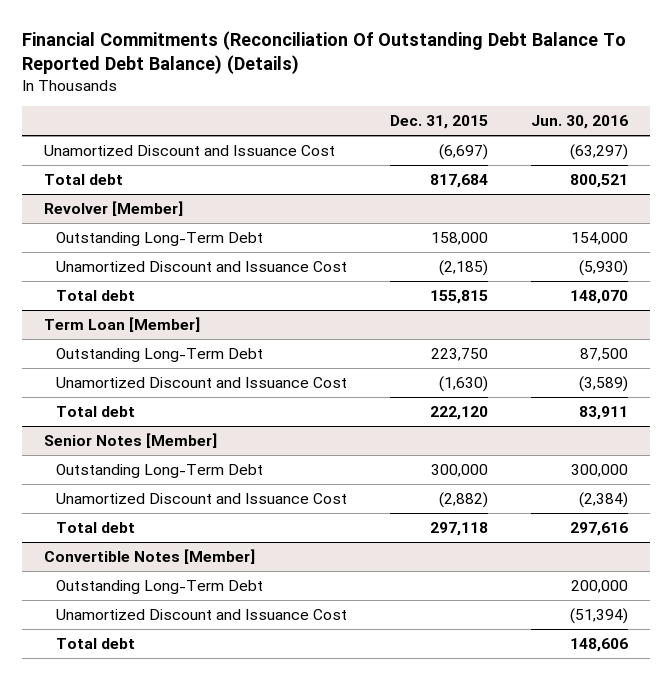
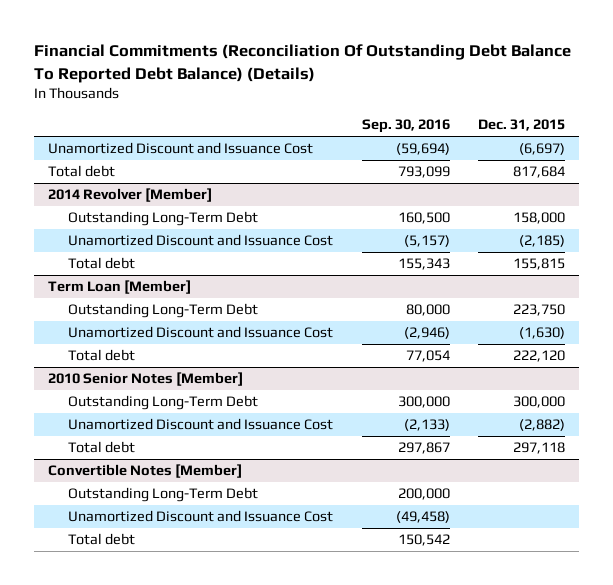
- | Dec. 31, 2015 | Jun. 30, 2016
+ | Sep. 30, 2016 | Dec. 31, 2015
- Revolver [Member]
+ 2014 Revolver [Member]
- Senior Notes [Member]
+ 2010 Senior Notes [Member]

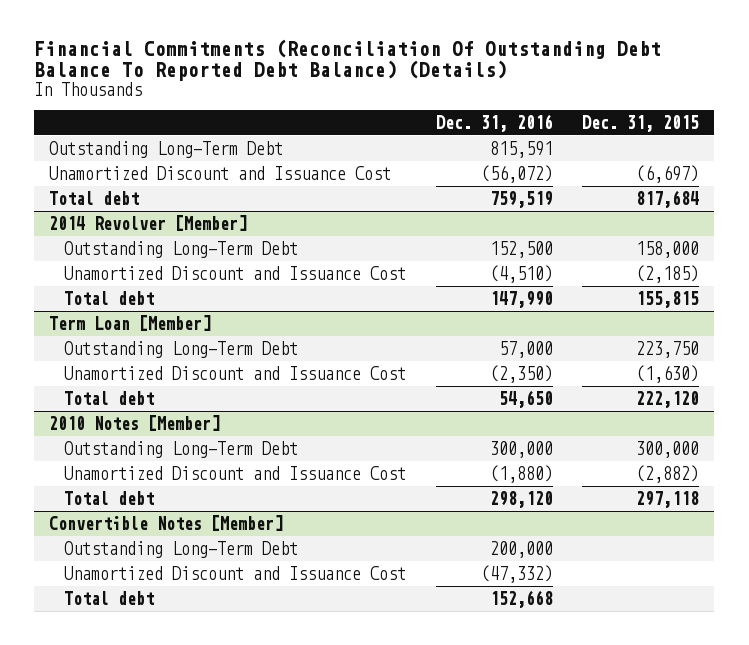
- | Sep. 30, 2016 | Dec. 31, 2015
+ | Dec. 31, 2016 | Dec. 31, 2015
+ Outstanding Long-Term Debt | 815,591 |
- 2010 Senior Notes [Member]
+ 2010 Notes [Member]

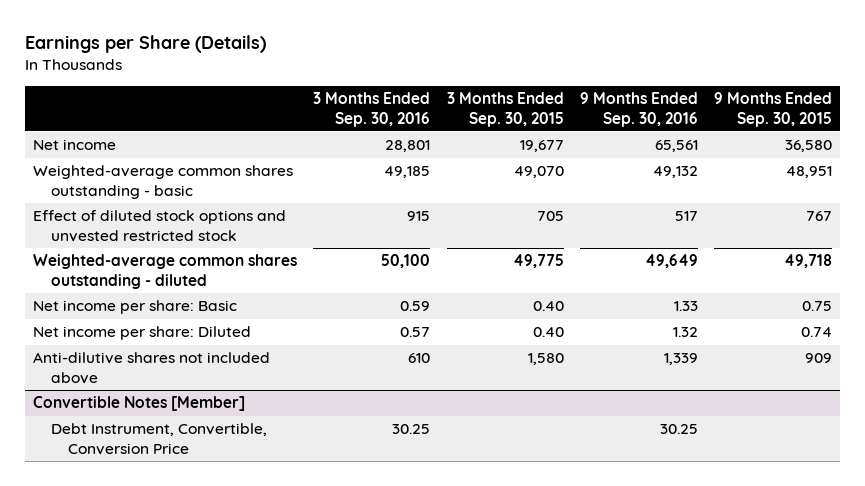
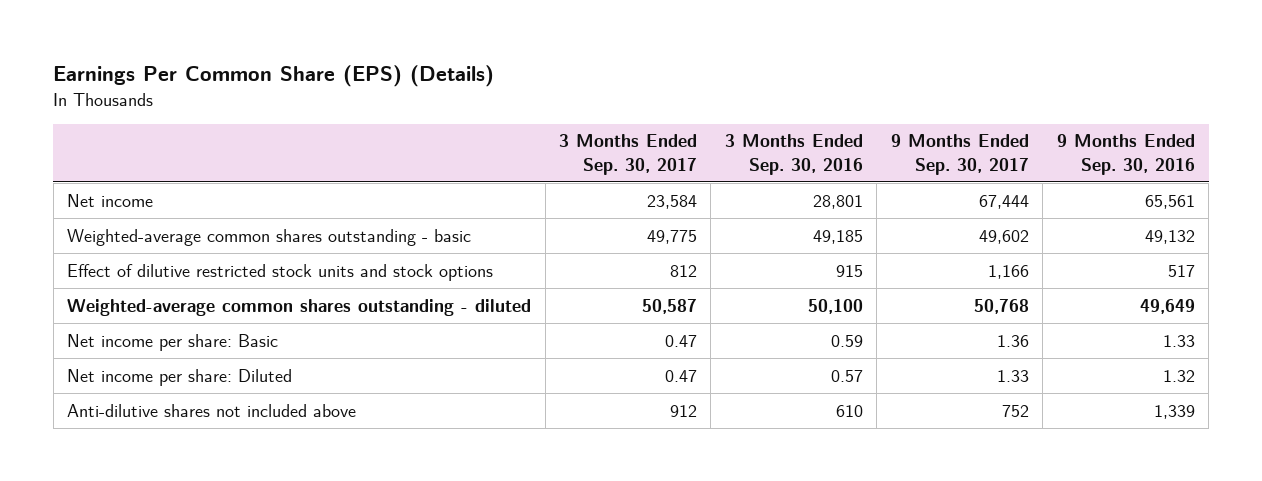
- Earnings per Share (Details)
+ Earnings Per Common Share (EPS) (Details)
- | 3 Months Ended Sep. 30, 2016 | 3 Months Ended Sep. 30, 2015 | 9 Months Ended Sep. 30, 2016 | 9 Months Ended Sep. 30, 2015
+ | 3 Months Ended Sep. 30, 2017 | 3 Months Ended Sep. 30, 2016 | 9 Months Ended Sep. 30, 2017 | 9 Months Ended Sep. 30, 2016
- Effect of diluted stock options and unvested restricted stock | 915 | 705 | 517 | 767
+ Effect of dilutive restricted stock units and stock options | 812 | 915 | 1,166 | 517
- Convertible Notes [Member]
- Debt Instrument, Convertible, Conversion Price | 30.25 | | 30.25 |

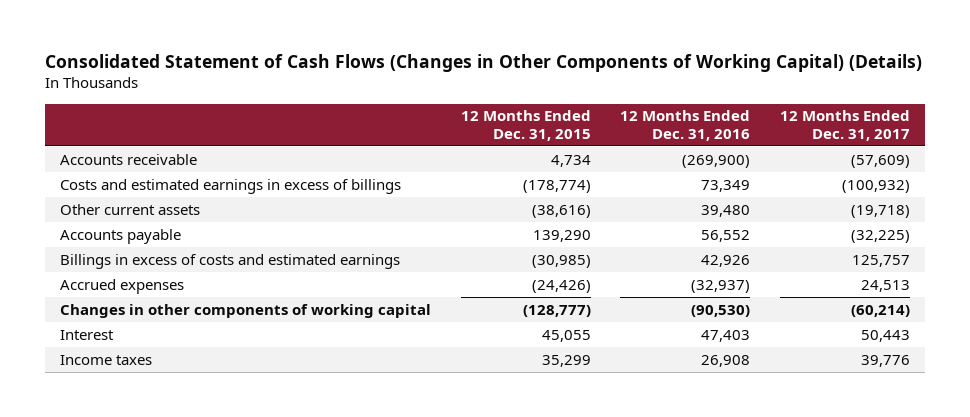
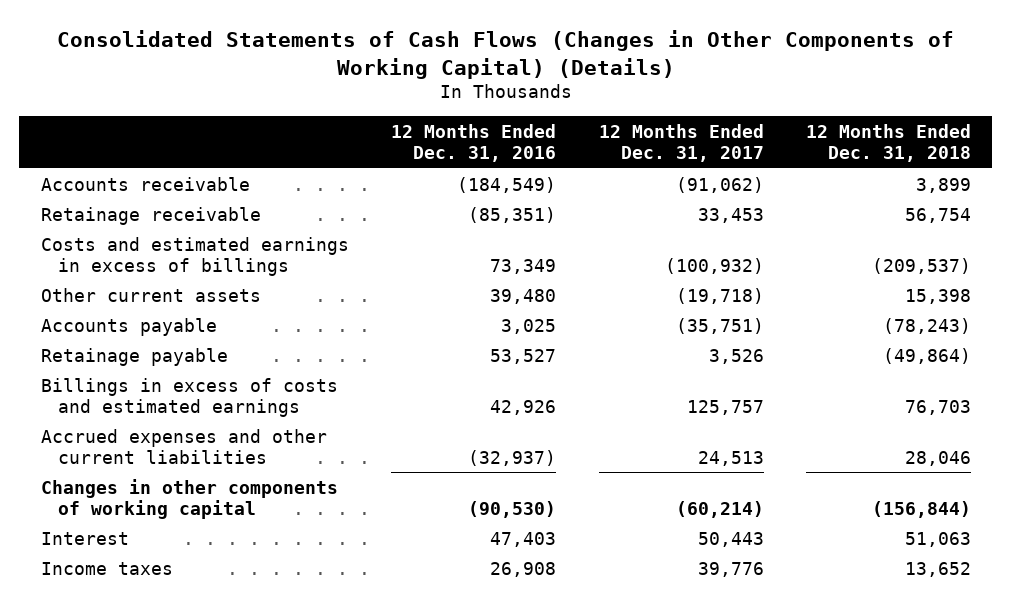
- Consolidated Statement of Cash Flows (Changes in Other Components of Working Capital) (Details)
+ Consolidated Statements of Cash Flows (Changes in Other Components of Working Capital) (Details)
- | 12 Months Ended Dec. 31, 2015 | 12 Months Ended Dec. 31, 2016 | 12 Months Ended Dec. 31, 2017
+ | 12 Months Ended Dec. 31, 2016 | 12 Months Ended Dec. 31, 2017 | 12 Months Ended Dec. 31, 2018
- Accounts receivable | 4,734 | (269,900) | (57,609)
+ Accounts receivable | (184,549) | (91,062) | 3,899
+ Retainage receivable | (85,351) | 33,453 | 56,754
- Accounts payable | 139,290 | 56,552 | (32,225)
+ Accounts payable | 3,025 | (35,751) | (78,243)
+ Retainage payable | 53,527 | 3,526 | (49,864)
- Accrued expenses | (24,426) | (32,937) | 24,513
+ Accrued expenses and other current liabilities | (32,937) | 24,513 | 28,046

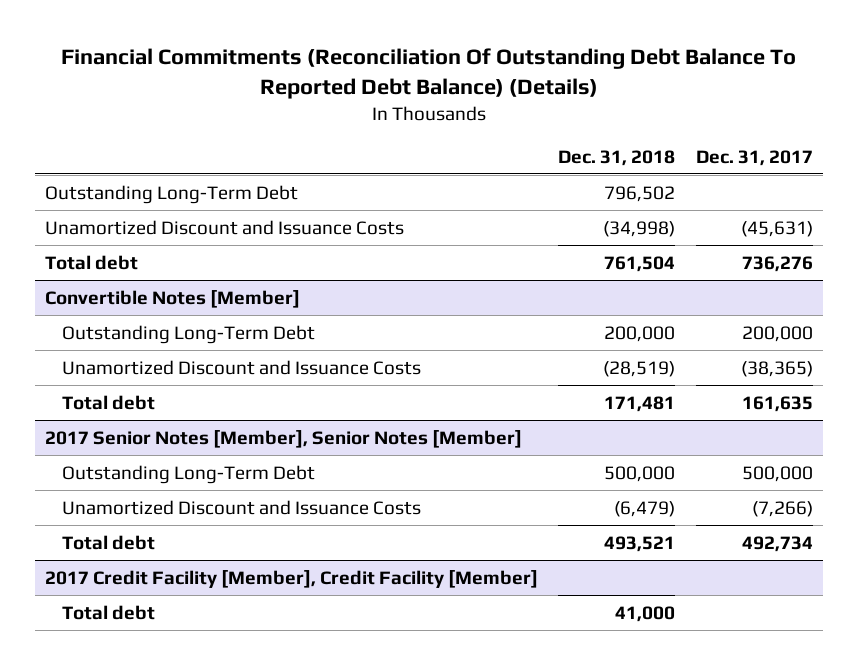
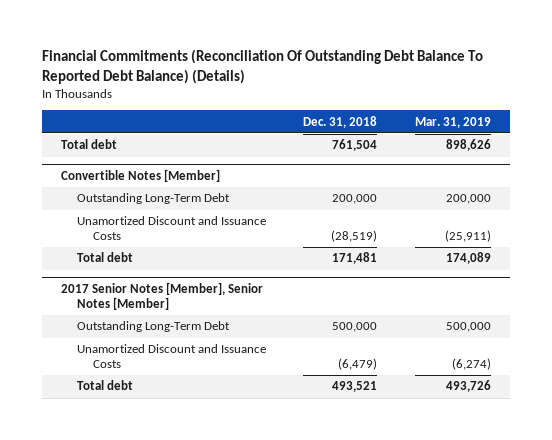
- | Dec. 31, 2018 | Dec. 31, 2017
+ | Dec. 31, 2018 | Mar. 31, 2019
- Outstanding Long-Term Debt | 796,502 |
- Unamortized Discount and Issuance Costs | (34,998) | (45,631)
- 2017 Credit Facility [Member], Credit Facility [Member]
- Total debt | 41,000 |

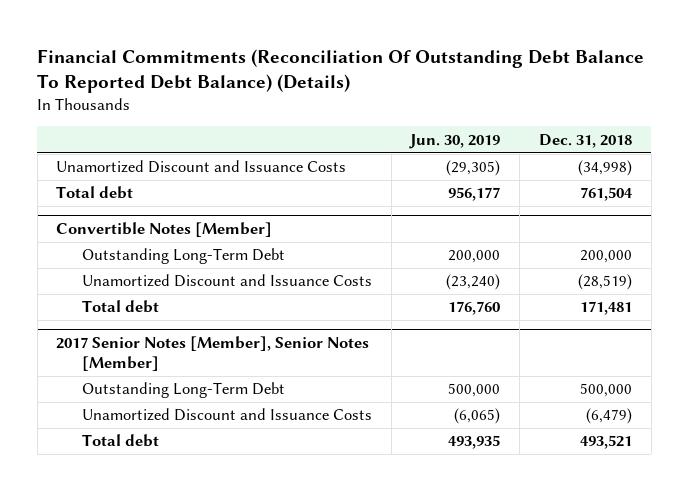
- | Dec. 31, 2018 | Mar. 31, 2019
+ | Jun. 30, 2019 | Dec. 31, 2018
+ Unamortized Discount and Issuance Costs | (29,305) | (34,998)

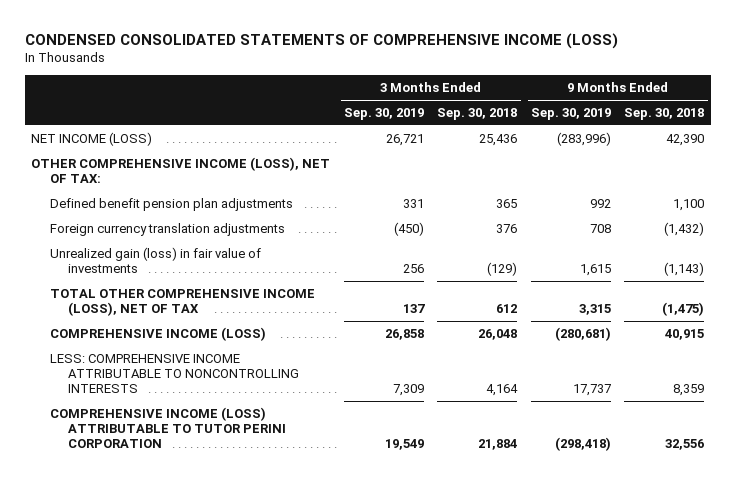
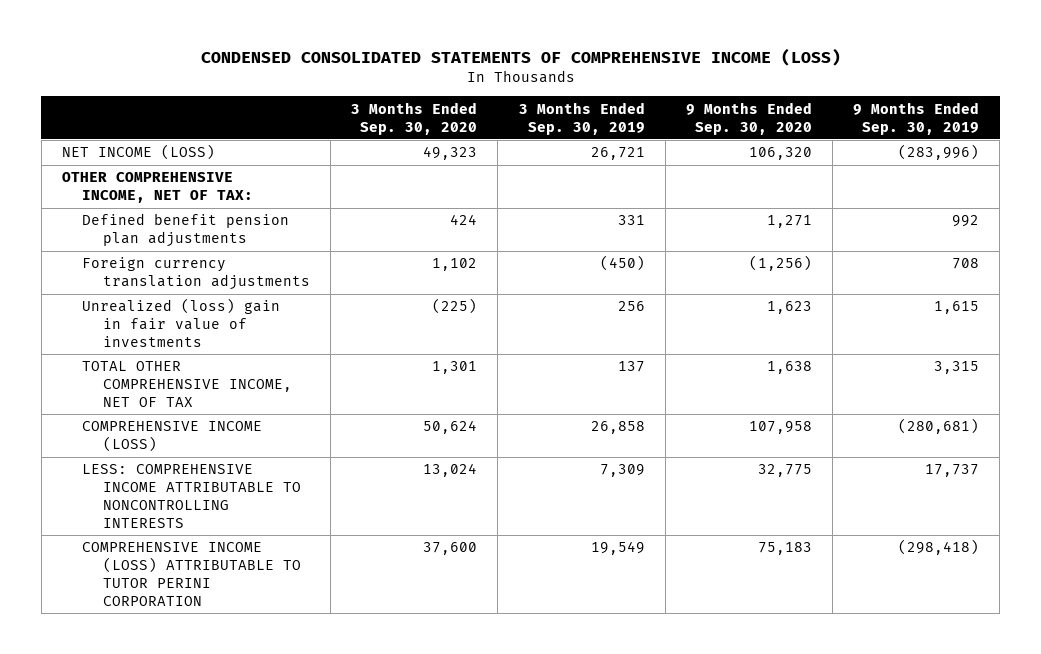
- | 3 Months Ended Sep. 30, 2019 | 3 Months Ended Sep. 30, 2018 | 9 Months Ended Sep. 30, 2019 | 9 Months Ended Sep. 30, 2018
+ | 3 Months Ended Sep. 30, 2020 | 3 Months Ended Sep. 30, 2019 | 9 Months Ended Sep. 30, 2020 | 9 Months Ended Sep. 30, 2019
- OTHER COMPREHENSIVE INCOME (LOSS), NET OF TAX:
+ OTHER COMPREHENSIVE INCOME, NET OF TAX:
- Unrealized gain (loss) in fair value of investments | 256 | (129) | 1,615 | (1,143)
- TOTAL OTHER COMPREHENSIVE INCOME (LOSS), NET OF TAX | 137 | 612 | 3,315 | (1,475)
+ Unrealized (loss) gain in fair value of investments | (225) | 256 | 1,623 | 1,615
+ TOTAL OTHER COMPREHENSIVE INCOME, NET OF TAX | 1,301 | 137 | 1,638 | 3,315

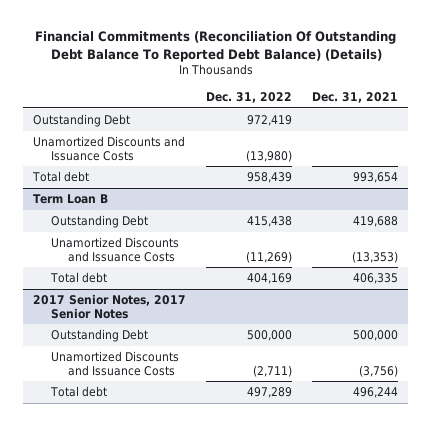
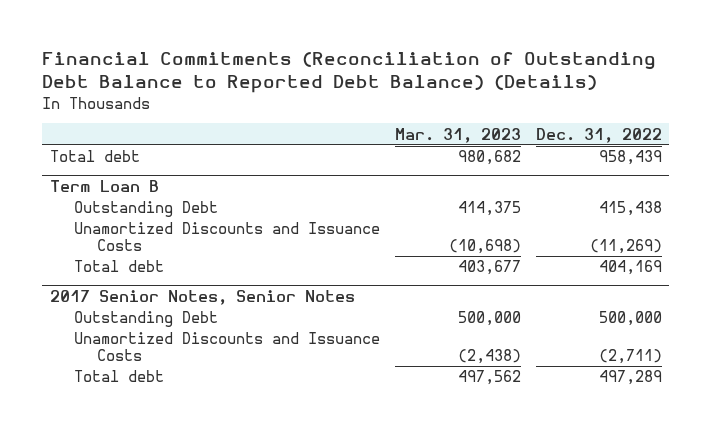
- Financial Commitments (Reconciliation Of Outstanding Debt Balance To Reported Debt Balance) (Details)
+ Financial Commitments (Reconciliation of Outstanding Debt Balance to Reported Debt Balance) (Details)
- | Dec. 31, 2022 | Dec. 31, 2021
+ | Mar. 31, 2023 | Dec. 31, 2022
- Outstanding Debt | 972,419 |
- Unamortized Discounts and Issuance Costs | (13,980) |
- 2017 Senior Notes, 2017 Senior Notes
+ 2017 Senior Notes, Senior Notes

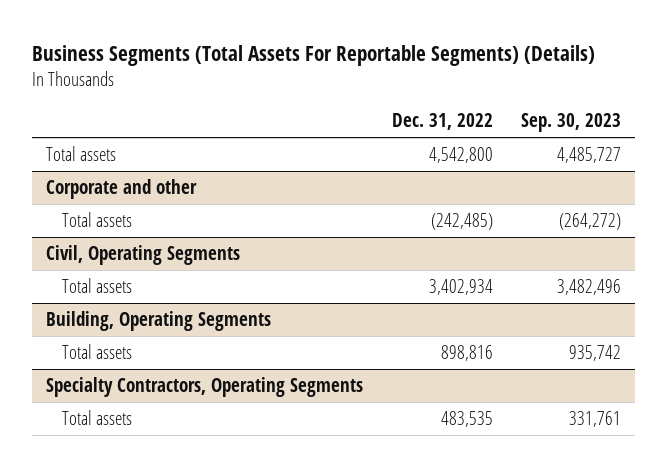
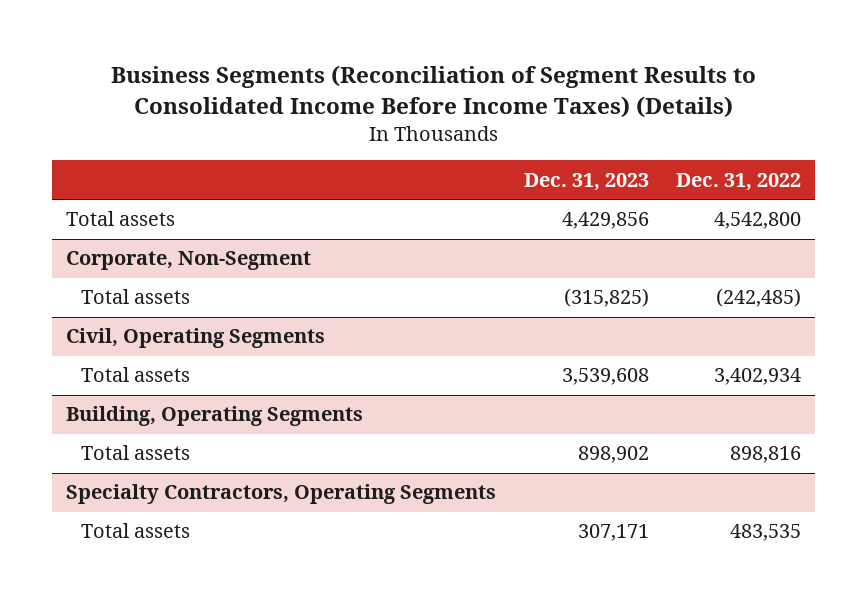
- Business Segments (Total Assets For Reportable Segments) (Details)
+ Business Segments (Reconciliation of Segment Results to Consolidated Income Before Income Taxes) (Details)
- | Dec. 31, 2022 | Sep. 30, 2023
+ | Dec. 31, 2023 | Dec. 31, 2022
- Corporate and other
+ Corporate, Non-Segment

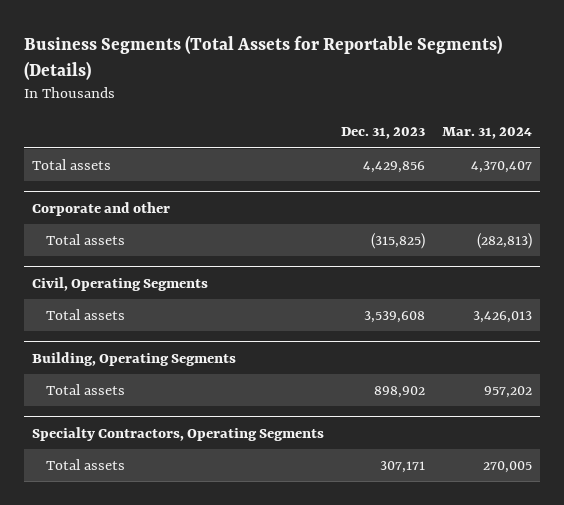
- Business Segments (Reconciliation of Segment Results to Consolidated Income Before Income Taxes) (Details)
+ Business Segments (Total Assets for Reportable Segments) (Details)
- | Dec. 31, 2023 | Dec. 31, 2022
+ | Dec. 31, 2023 | Mar. 31, 2024
- Corporate, Non-Segment
+ Corporate and other

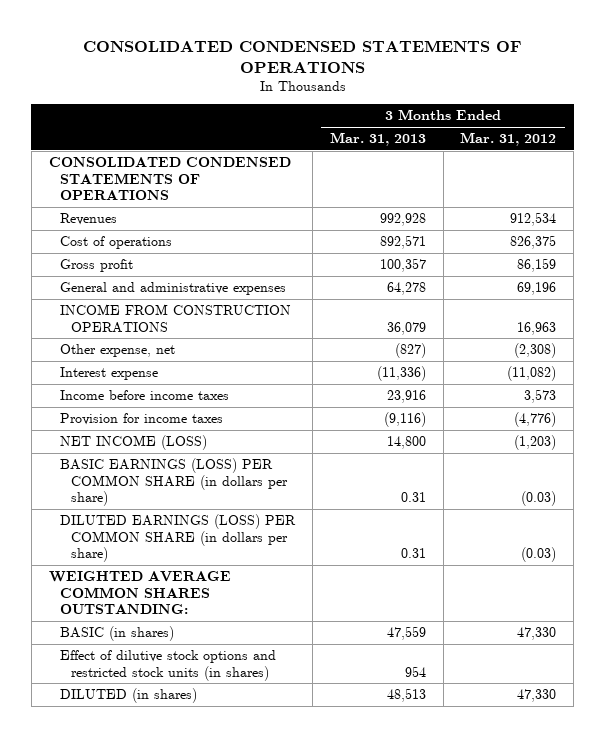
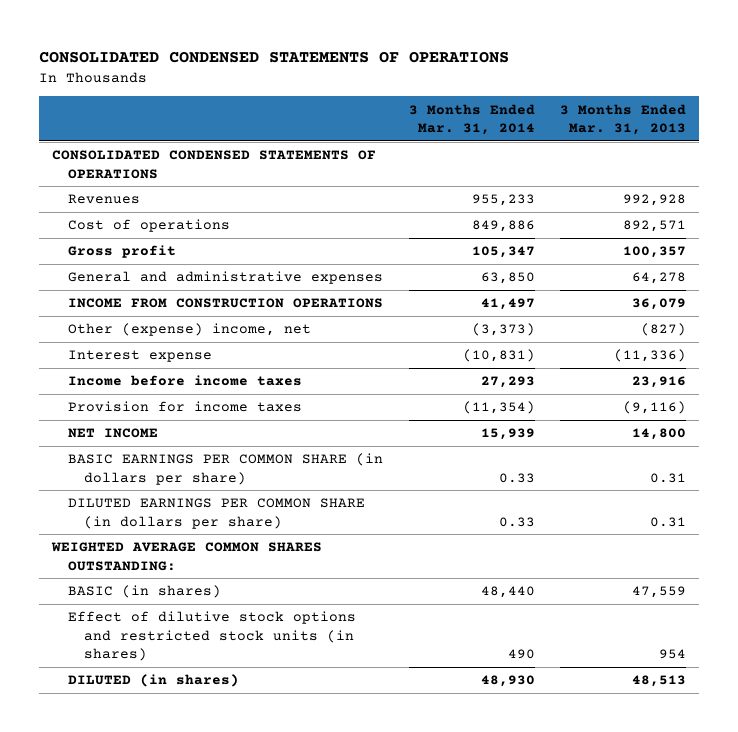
- | 3 Months Ended Mar. 31, 2013 | 3 Months Ended Mar. 31, 2012
+ | 3 Months Ended Mar. 31, 2014 | 3 Months Ended Mar. 31, 2013
- Other expense, net | (827) | (2,308)
+ Other (expense) income, net | (3,373) | (827)
- NET INCOME (LOSS) | 14,800 | (1,203)
- BASIC EARNINGS (LOSS) PER COMMON SHARE (in dollars per share) | 0.31 | (0.03)
- DILUTED EARNINGS (LOSS) PER COMMON SHARE (in dollars per share) | 0.31 | (0.03)
+ NET INCOME | 15,939 | 14,800
+ BASIC EARNINGS PER COMMON SHARE (in dollars per share) | 0.33 | 0.31
+ DILUTED EARNINGS PER COMMON SHARE (in dollars per share) | 0.33 | 0.31

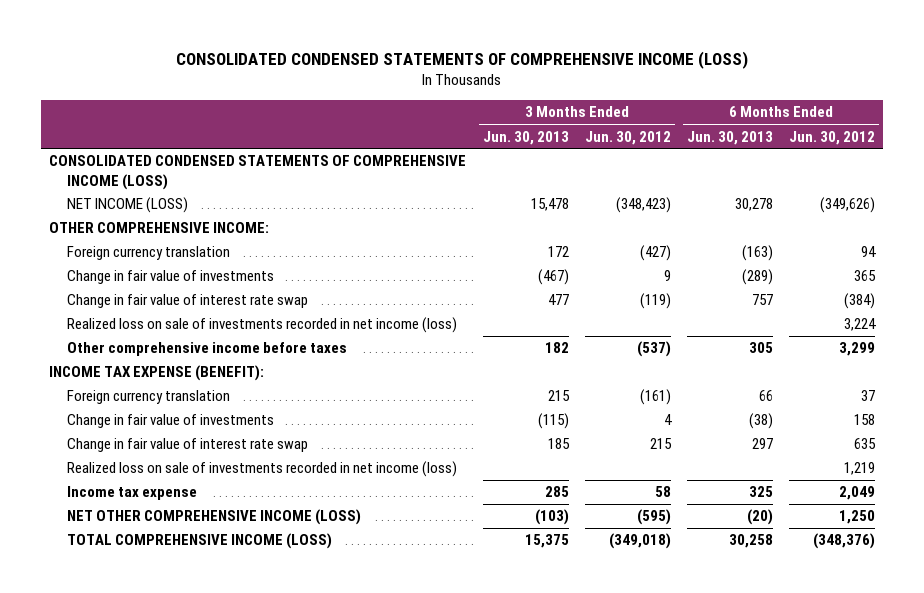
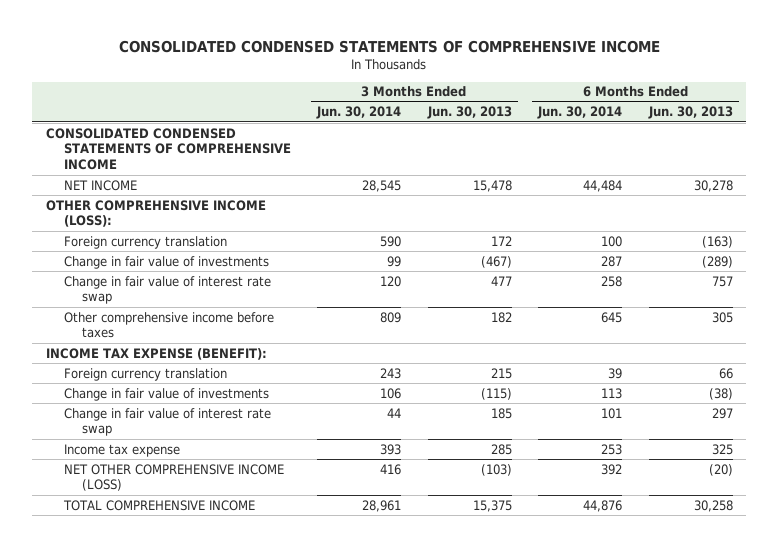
- CONSOLIDATED CONDENSED STATEMENTS OF COMPREHENSIVE INCOME (LOSS)
+ CONSOLIDATED CONDENSED STATEMENTS OF COMPREHENSIVE INCOME
- | 3 Months Ended Jun. 30, 2013 | 3 Months Ended Jun. 30, 2012 | 6 Months Ended Jun. 30, 2013 | 6 Months Ended Jun. 30, 2012
+ | 3 Months Ended Jun. 30, 2014 | 3 Months Ended Jun. 30, 2013 | 6 Months Ended Jun. 30, 2014 | 6 Months Ended Jun. 30, 2013
- CONSOLIDATED CONDENSED STATEMENTS OF COMPREHENSIVE INCOME (LOSS)
- NET INCOME (LOSS) | 15,478 | (348,423) | 30,278 | (349,626)
- OTHER COMPREHENSIVE INCOME:
+ CONSOLIDATED CONDENSED STATEMENTS OF COMPREHENSIVE INCOME
+ NET INCOME | 28,545 | 15,478 | 44,484 | 30,278
+ OTHER COMPREHENSIVE INCOME (LOSS):
- Realized loss on sale of investments recorded in net income (loss) | | | | 3,224
- Realized loss on sale of investments recorded in net income (loss) | | | | 1,219
- TOTAL COMPREHENSIVE INCOME (LOSS) | 15,375 | (349,018) | 30,258 | (348,376)
+ TOTAL COMPREHENSIVE INCOME | 28,961 | 15,375 | 44,876 | 30,258

